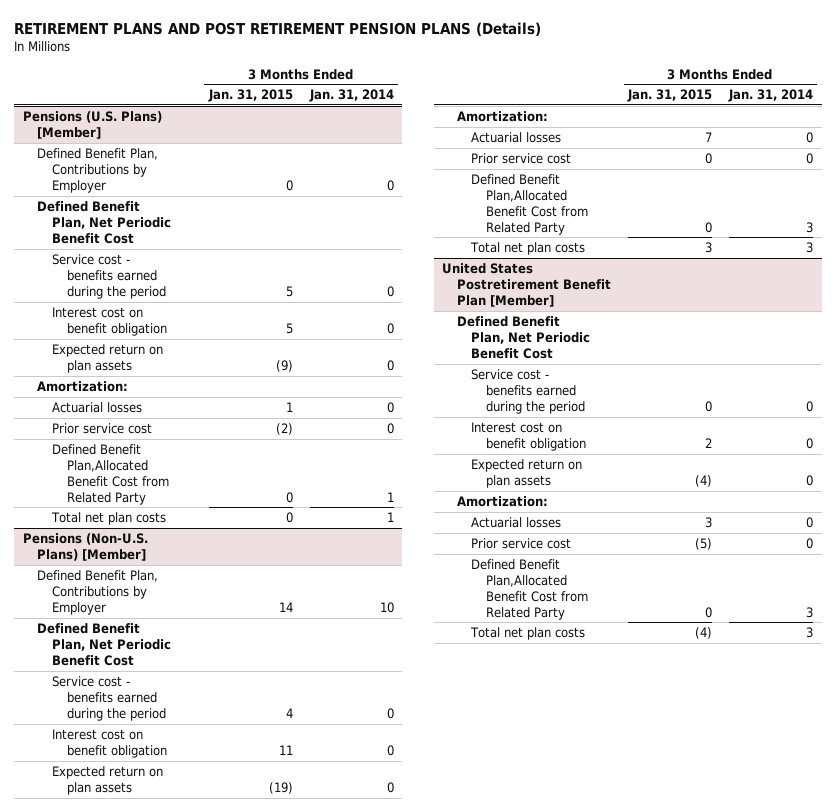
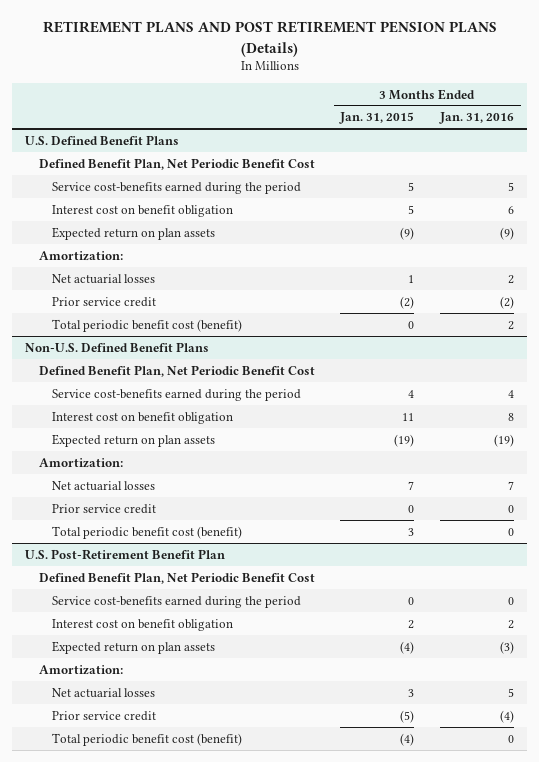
- | 3 Months Ended Jan. 31, 2015 | 3 Months Ended Jan. 31, 2014
+ | 3 Months Ended Jan. 31, 2015 | 3 Months Ended Jan. 31, 2016
- Pensions (U.S. Plans) [Member]
- Defined Benefit Plan, Contributions by Employer | 0 | 0
+ U.S. Defined Benefit Plans
- Service cost - benefits earned during the period | 5 | 0
+ Service cost-benefits earned during the period | 5 | 5
- Actuarial losses | 1 | 0
- Prior service cost | (2) | 0
- Defined Benefit Plan,Allocated Benefit Cost from Related Party | 0 | 1
- Total net plan costs | 0 | 1
- Pensions (Non-U.S. Plans) [Member]
- Defined Benefit Plan, Contributions by Employer | 14 | 10
+ Net actuarial losses | 1 | 2
+ Prior service credit | (2) | (2)
+ Total periodic benefit cost (benefit) | 0 | 2
+ Non-U.S. Defined Benefit Plans
- Service cost - benefits earned during the period | 4 | 0
+ Service cost-benefits earned during the period | 4 | 4
- Actuarial losses | 7 | 0
- Prior service cost | 0 | 0
- Defined Benefit Plan,Allocated Benefit Cost from Related Party | 0 | 3
- Total net plan costs | 3 | 3
- United States Postretirement Benefit Plan [Member]
+ Net actuarial losses | 7 | 7
+ Prior service credit | 0 | 0
+ Total periodic benefit cost (benefit) | 3 | 0
+ U.S. Post-Retirement Benefit Plan
- Service cost - benefits earned during the period | 0 | 0
+ Service cost-benefits earned during the period | 0 | 0
- Actuarial losses | 3 | 0
- Prior service cost | (5) | 0
- Defined Benefit Plan,Allocated Benefit Cost from Related Party | 0 | 3
- Total net plan costs | (4) | 3
+ Net actuarial losses | 3 | 5
+ Prior service credit | (5) | (4)
+ Total periodic benefit cost (benefit) | (4) | 0

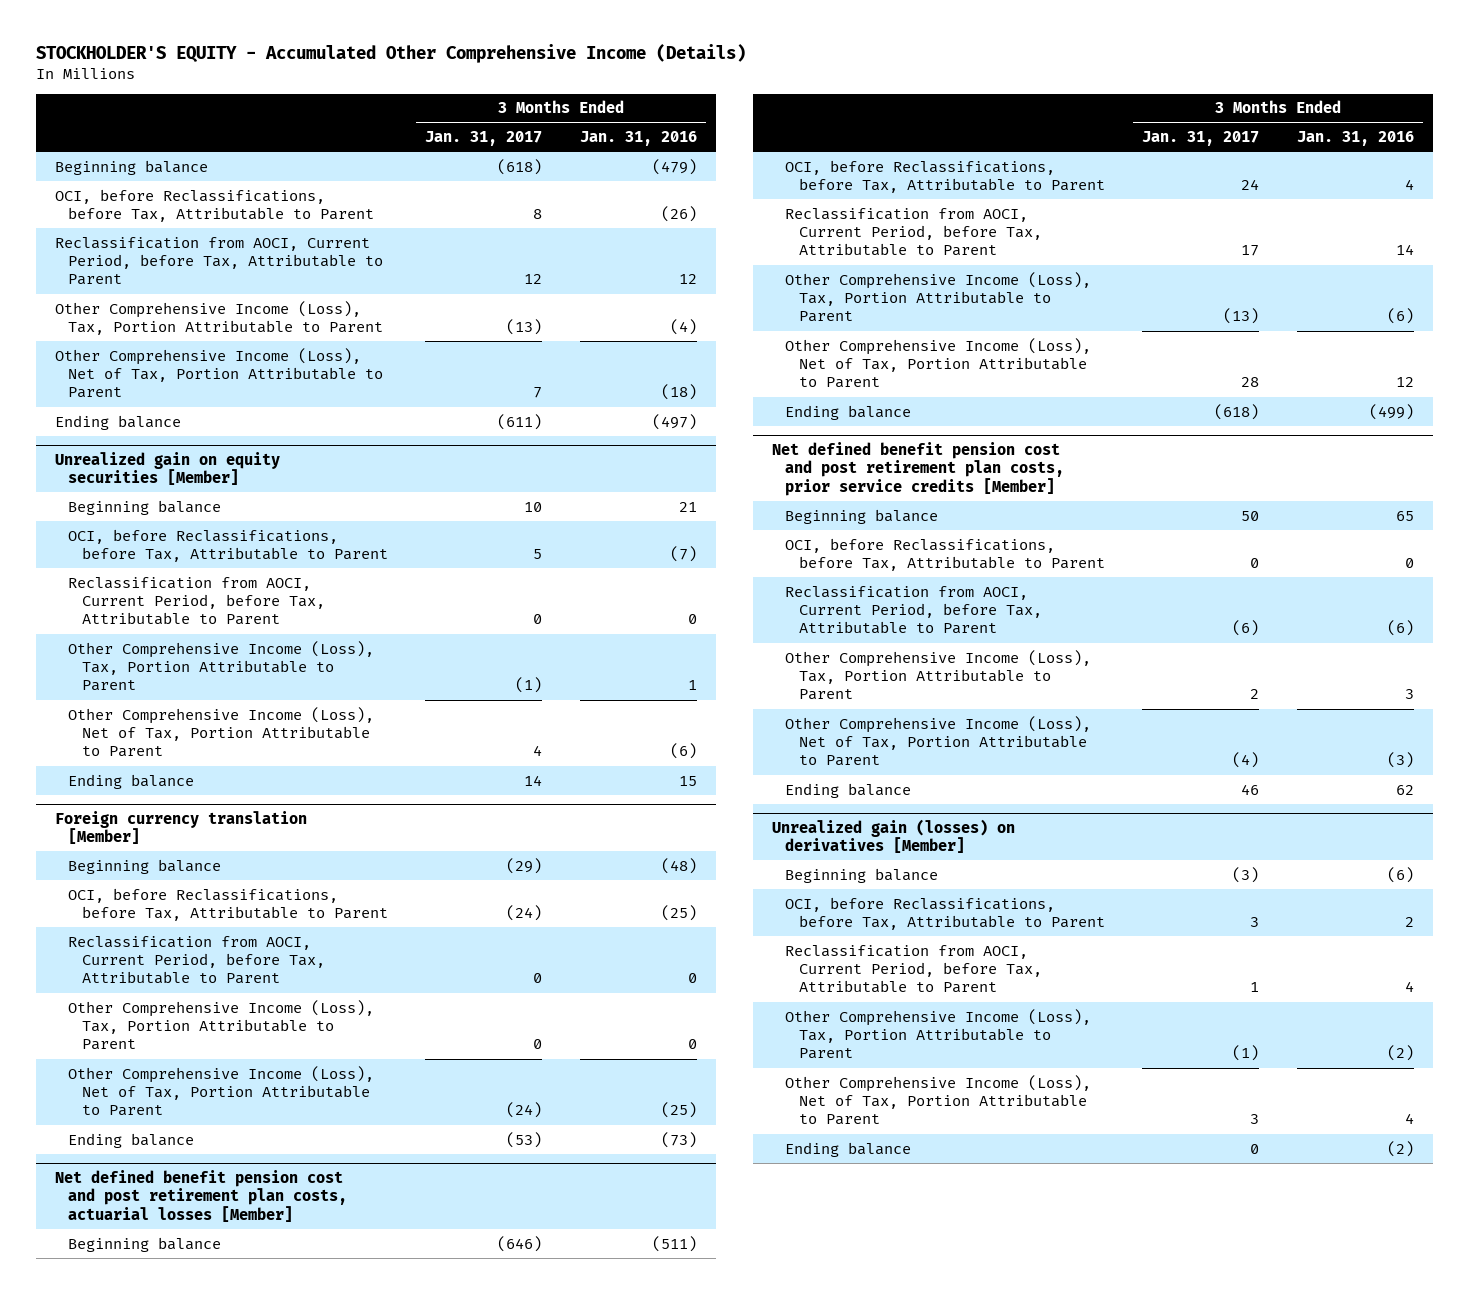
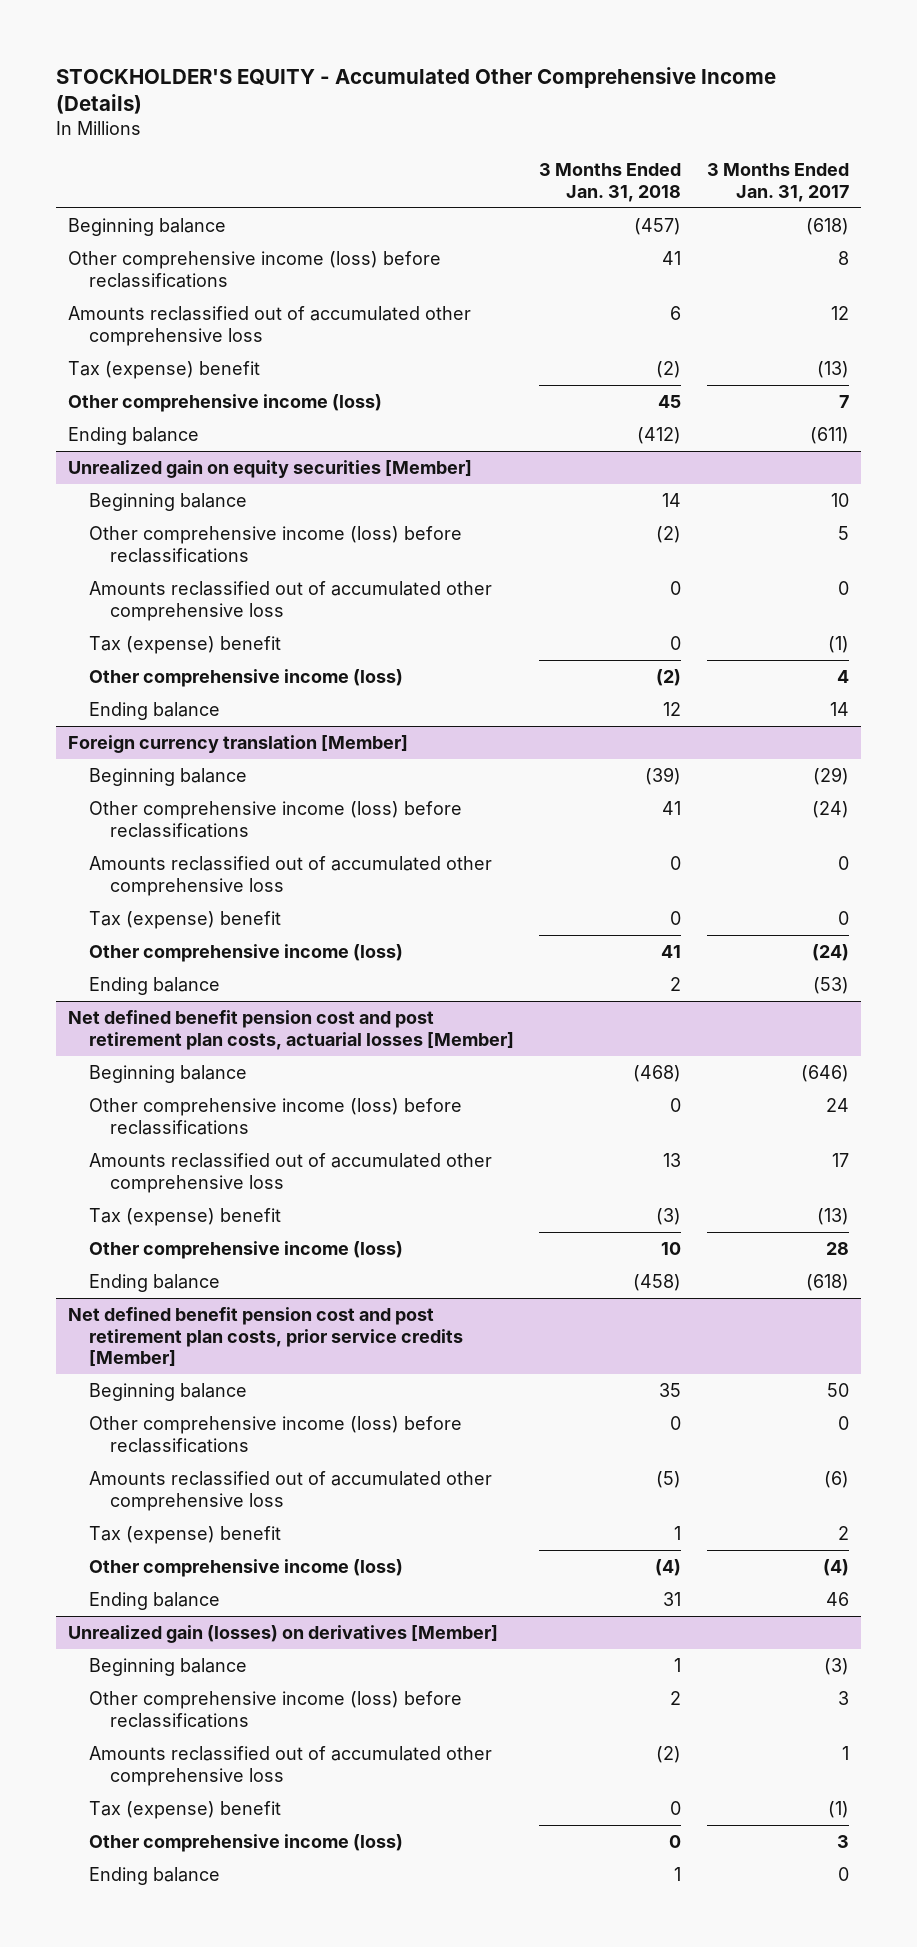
- | 3 Months Ended Jan. 31, 2017 | 3 Months Ended Jan. 31, 2016
+ | 3 Months Ended Jan. 31, 2018 | 3 Months Ended Jan. 31, 2017
- OCI, before Reclassifications, before Tax, Attributable to Parent | 8 | (26)
- Reclassification from AOCI, Current Period, before Tax, Attributable to Parent | 12 | 12
- Other Comprehensive Income (Loss), Tax, Portion Attributable to Parent | (13) | (4)
- Other Comprehensive Income (Loss), Net of Tax, Portion Attributable to Parent | 7 | (18)
+ Other comprehensive income (loss) before reclassifications | 41 | 8
+ Amounts reclassified out of accumulated other comprehensive loss | 6 | 12
+ Tax (expense) benefit | (2) | (13)
+ Other comprehensive income (loss) | 45 | 7
@ Unrealized gain on equity securities [Member]
- OCI, before Reclassifications, before Tax, Attributable to Parent | 5 | (7)
- Reclassification from AOCI, Current Period, before Tax, Attributable to Parent | 0 | 0
- Other Comprehensive Income (Loss), Tax, Portion Attributable to Parent | (1) | 1
- Other Comprehensive Income (Loss), Net of Tax, Portion Attributable to Parent | 4 | (6)
+ Other comprehensive income (loss) before reclassifications | (2) | 5
+ Amounts reclassified out of accumulated other comprehensive loss | 0 | 0
+ Tax (expense) benefit | 0 | (1)
+ Other comprehensive income (loss) | (2) | 4
@ Foreign currency translation [Member]
- OCI, before Reclassifications, before Tax, Attributable to Parent | (24) | (25)
- Reclassification from AOCI, Current Period, before Tax, Attributable to Parent | 0 | 0
- Other Comprehensive Income (Loss), Tax, Portion Attributable to Parent | 0 | 0
- Other Comprehensive Income (Loss), Net of Tax, Portion Attributable to Parent | (24) | (25)
+ Other comprehensive income (loss) before reclassifications | 41 | (24)
+ Amounts reclassified out of accumulated other comprehensive loss | 0 | 0
+ Tax (expense) benefit | 0 | 0
+ Other comprehensive income (loss) | 41 | (24)
@ Net defined benefit pension cost and post retirement plan costs, actuarial losses [Member]
- OCI, before Reclassifications, before Tax, Attributable to Parent | 24 | 4
- Reclassification from AOCI, Current Period, before Tax, Attributable to Parent | 17 | 14
- Other Comprehensive Income (Loss), Tax, Portion Attributable to Parent | (13) | (6)
- Other Comprehensive Income (Loss), Net of Tax, Portion Attributable to Parent | 28 | 12
+ Other comprehensive income (loss) before reclassifications | 0 | 24
+ Amounts reclassified out of accumulated other comprehensive loss | 13 | 17
+ Tax (expense) benefit | (3) | (13)
+ Other comprehensive income (loss) | 10 | 28
@ Net defined benefit pension cost and post retirement plan costs, prior service credits [Member]
- OCI, before Reclassifications, before Tax, Attributable to Parent | 0 | 0
- Reclassification from AOCI, Current Period, before Tax, Attributable to Parent | (6) | (6)
- Other Comprehensive Income (Loss), Tax, Portion Attributable to Parent | 2 | 3
- Other Comprehensive Income (Loss), Net of Tax, Portion Attributable to Parent | (4) | (3)
+ Other comprehensive income (loss) before reclassifications | 0 | 0
+ Amounts reclassified out of accumulated other comprehensive loss | (5) | (6)
+ Tax (expense) benefit | 1 | 2
+ Other comprehensive income (loss) | (4) | (4)
@ Unrealized gain (losses) on derivatives [Member]
- OCI, before Reclassifications, before Tax, Attributable to Parent | 3 | 2
- Reclassification from AOCI, Current Period, before Tax, Attributable to Parent | 1 | 4
- Other Comprehensive Income (Loss), Tax, Portion Attributable to Parent | (1) | (2)
- Other Comprehensive Income (Loss), Net of Tax, Portion Attributable to Parent | 3 | 4
+ Other comprehensive income (loss) before reclassifications | 2 | 3
+ Amounts reclassified out of accumulated other comprehensive loss | (2) | 1
+ Tax (expense) benefit | 0 | (1)
+ Other comprehensive income (loss) | 0 | 3

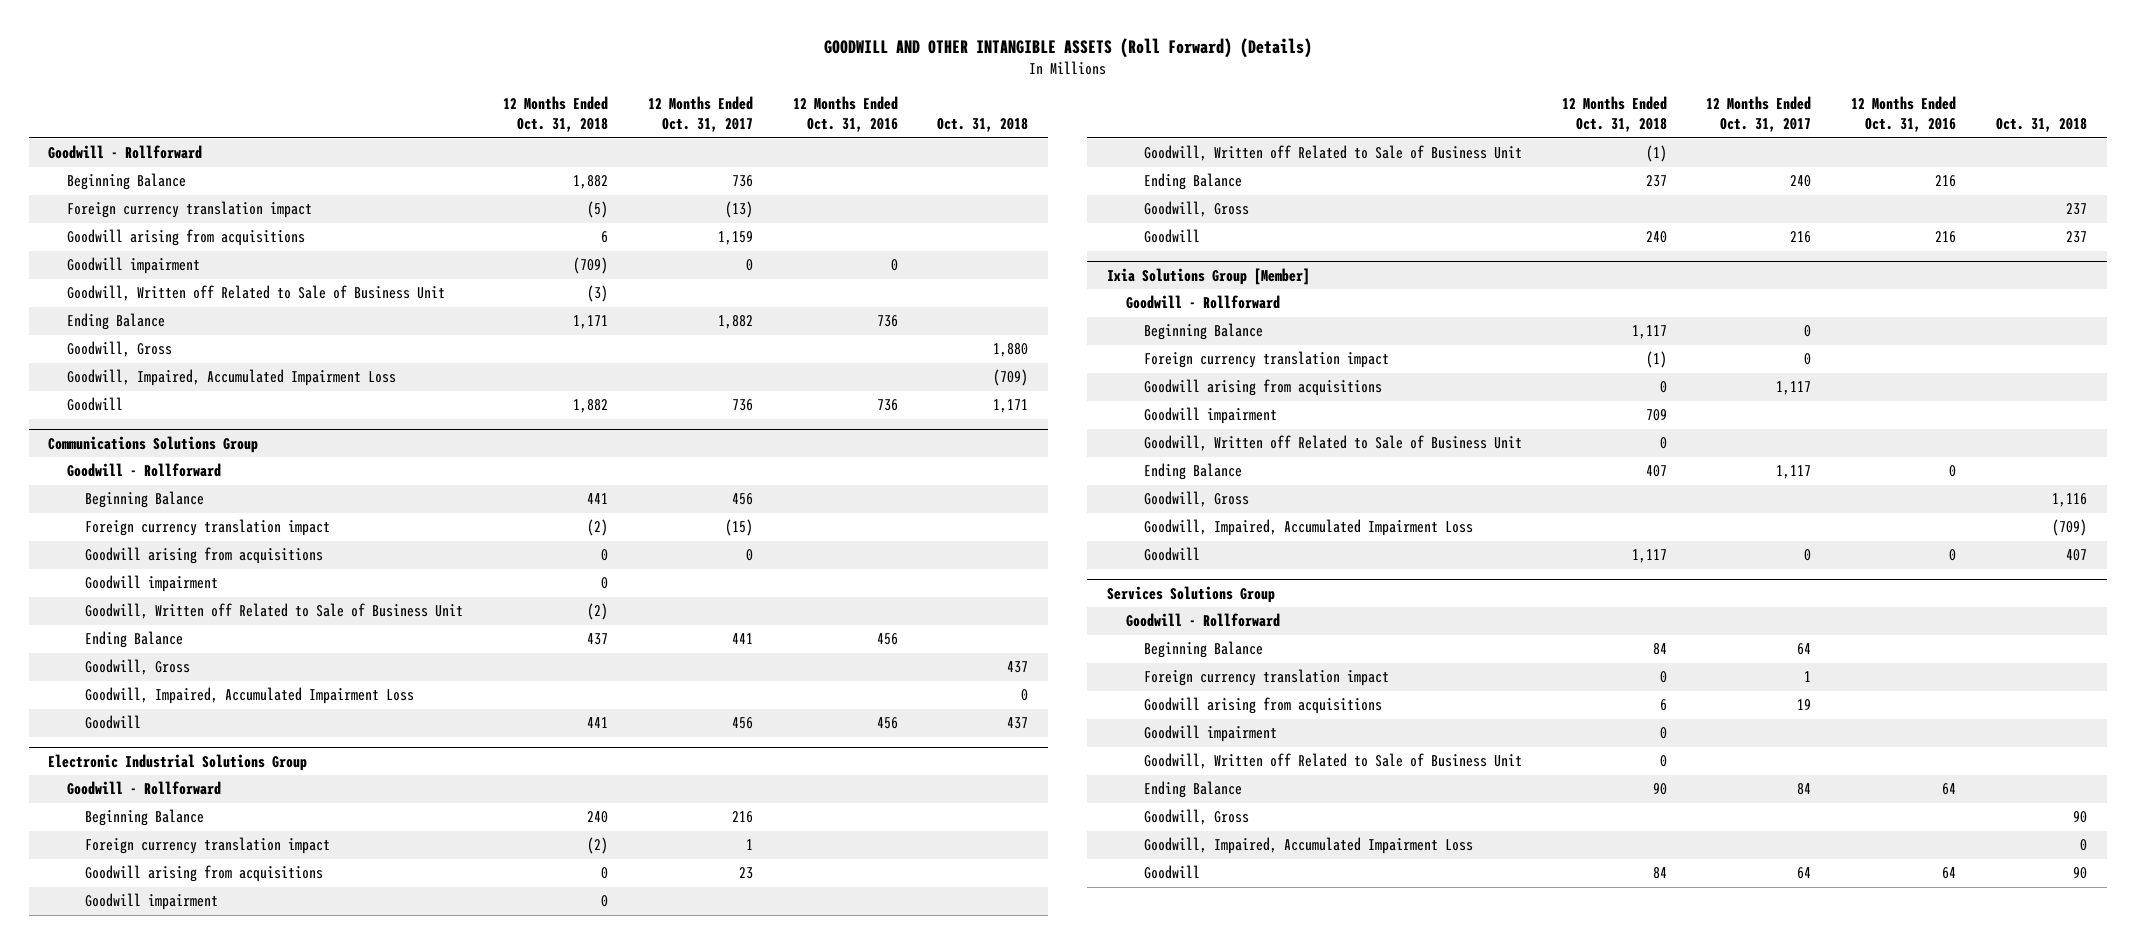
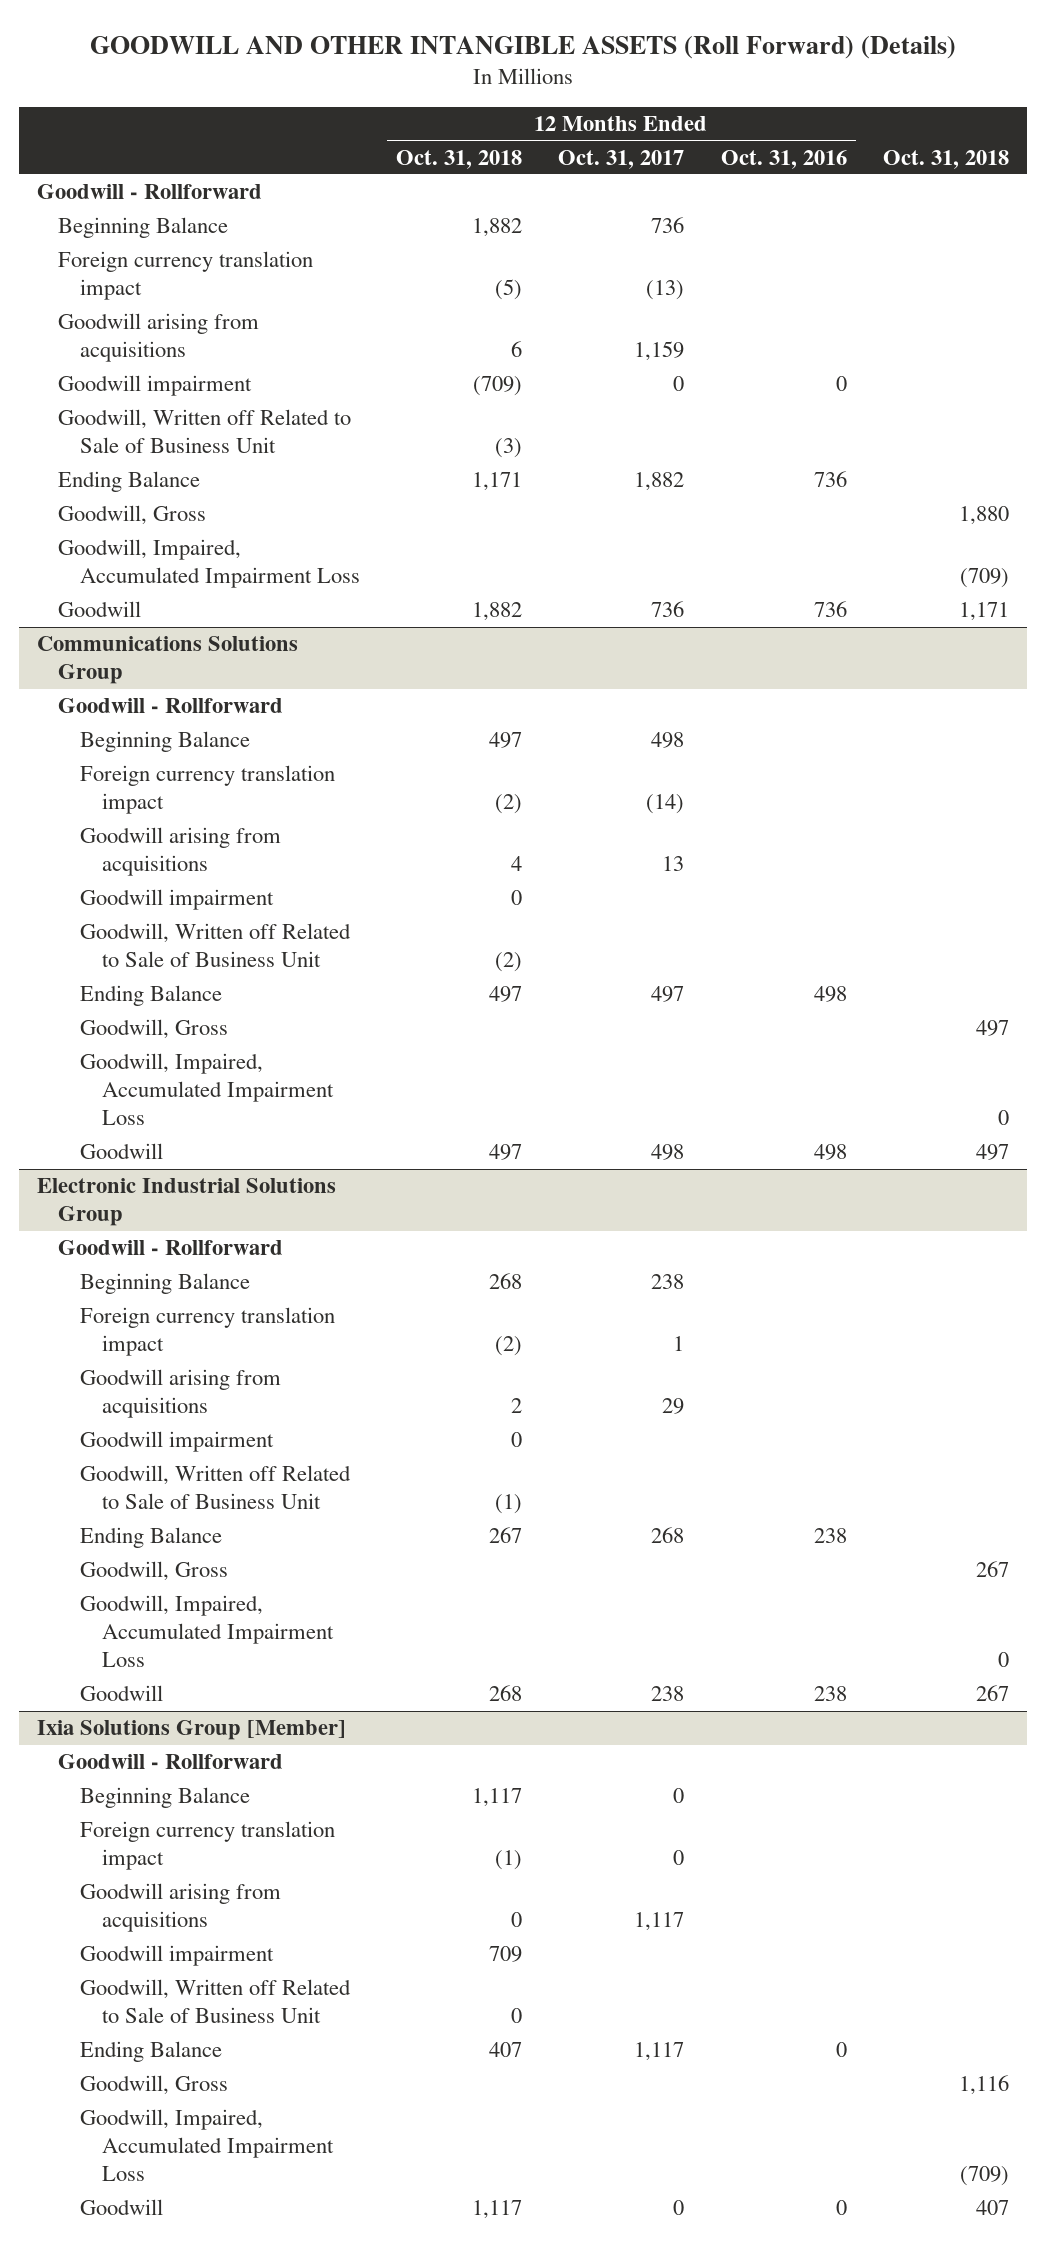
@ Communications Solutions Group
- Beginning Balance | 441 | 456 | |
- Foreign currency translation impact | (2) | (15) | |
- Goodwill arising from acquisitions | 0 | 0 | |
+ Beginning Balance | 497 | 498 | |
+ Foreign currency translation impact | (2) | (14) | |
+ Goodwill arising from acquisitions | 4 | 13 | |
- Ending Balance | 437 | 441 | 456 |
- Goodwill, Gross | | | | 437
+ Ending Balance | 497 | 497 | 498 |
+ Goodwill, Gross | | | | 497
- Goodwill | 441 | 456 | 456 | 437
+ Goodwill | 497 | 498 | 498 | 497
@ Electronic Industrial Solutions Group
- Beginning Balance | 240 | 216 | |
+ Beginning Balance | 268 | 238 | |
- Goodwill arising from acquisitions | 0 | 23 | |
+ Goodwill arising from acquisitions | 2 | 29 | |
- Ending Balance | 237 | 240 | 216 |
- Goodwill, Gross | | | | 237
- Goodwill | 240 | 216 | 216 | 237
+ Ending Balance | 267 | 268 | 238 |
+ Goodwill, Gross | | | | 267
+ Goodwill, Impaired, Accumulated Impairment Loss | | | | 0
+ Goodwill | 268 | 238 | 238 | 267
- Services Solutions Group
- Goodwill - Rollforward
- Beginning Balance | 84 | 64 | |
- Foreign currency translation impact | 0 | 1 | |
- Goodwill arising from acquisitions | 6 | 19 | |
- Goodwill impairment | 0 | | |
- Goodwill, Written off Related to Sale of Business Unit | 0 | | |
- Ending Balance | 90 | 84 | 64 |
- Goodwill, Gross | | | | 90
- Goodwill, Impaired, Accumulated Impairment Loss | | | | 0
- Goodwill | 84 | 64 | 64 | 90

